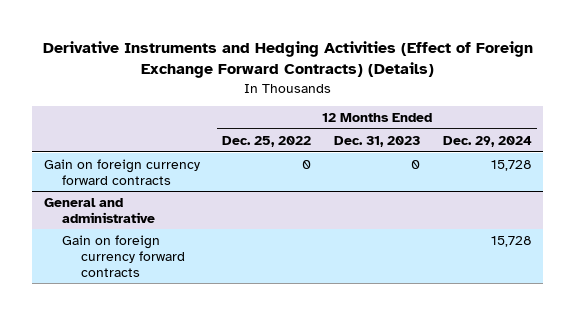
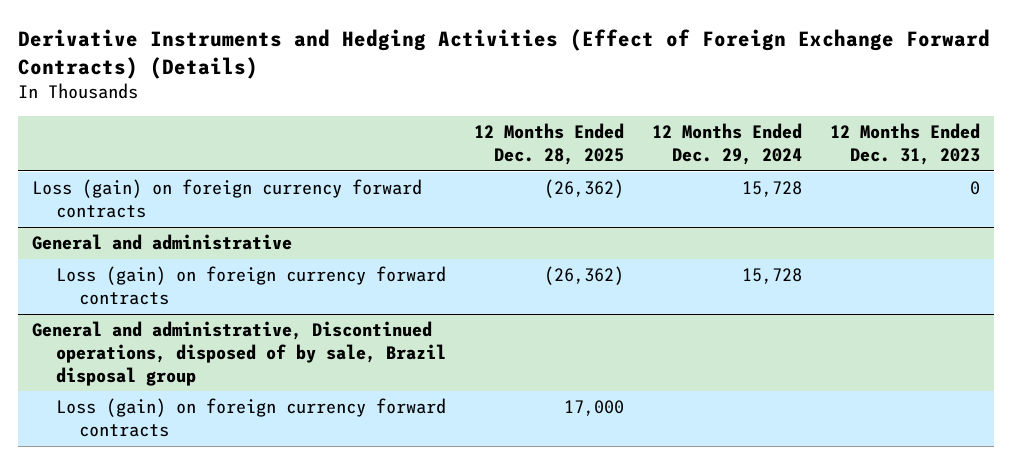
- | 12 Months Ended Dec. 25, 2022 | 12 Months Ended Dec. 31, 2023 | 12 Months Ended Dec. 29, 2024
+ | 12 Months Ended Dec. 28, 2025 | 12 Months Ended Dec. 29, 2024 | 12 Months Ended Dec. 31, 2023
- Gain on foreign currency forward contracts | 0 | 0 | 15,728
+ Loss (gain) on foreign currency forward contracts | (26,362) | 15,728 | 0
@ General and administrative
- Gain on foreign currency forward contracts | | | 15,728
+ Loss (gain) on foreign currency forward contracts | (26,362) | 15,728 |
+ General and administrative, Discontinued operations, disposed of by sale, Brazil disposal group
+ Loss (gain) on foreign currency forward contracts | 17,000 | |

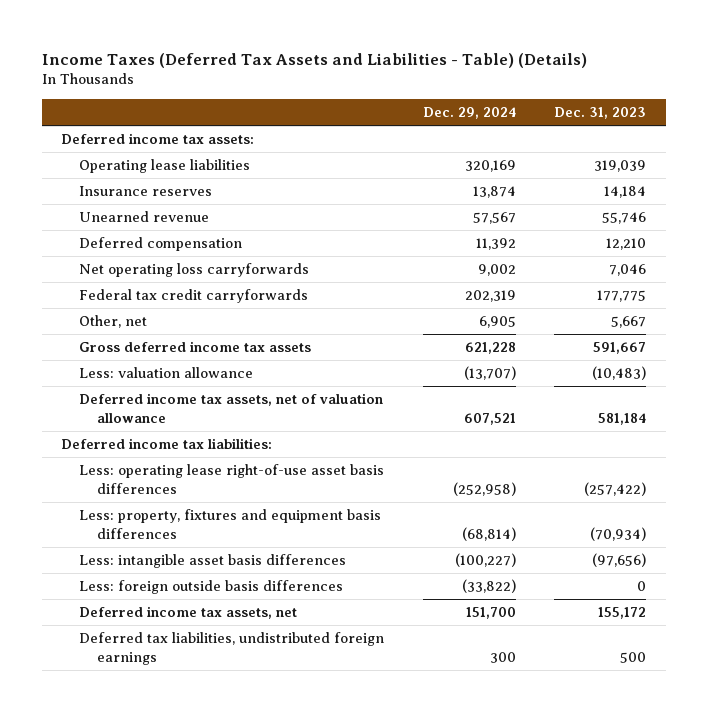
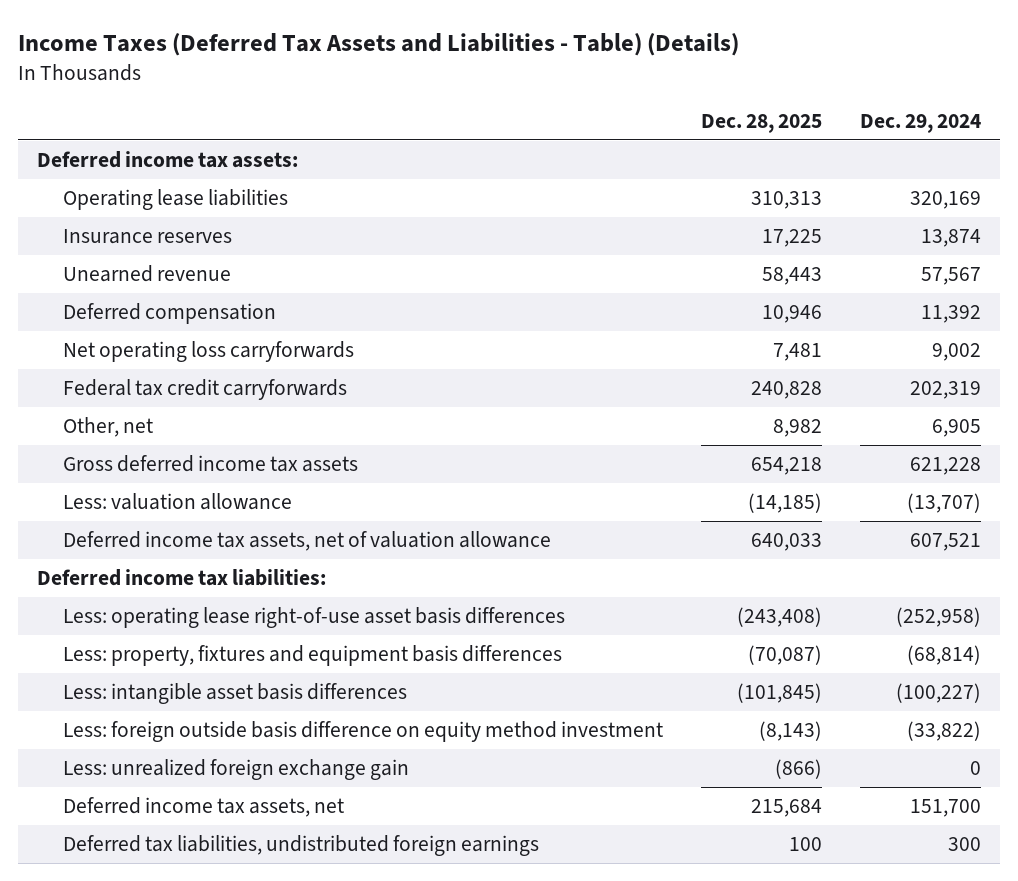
- | Dec. 29, 2024 | Dec. 31, 2023
+ | Dec. 28, 2025 | Dec. 29, 2024
- Less: foreign outside basis differences | (33,822) | 0
+ Less: foreign outside basis difference on equity method investment | (8,143) | (33,822)
+ Less: unrealized foreign exchange gain | (866) | 0

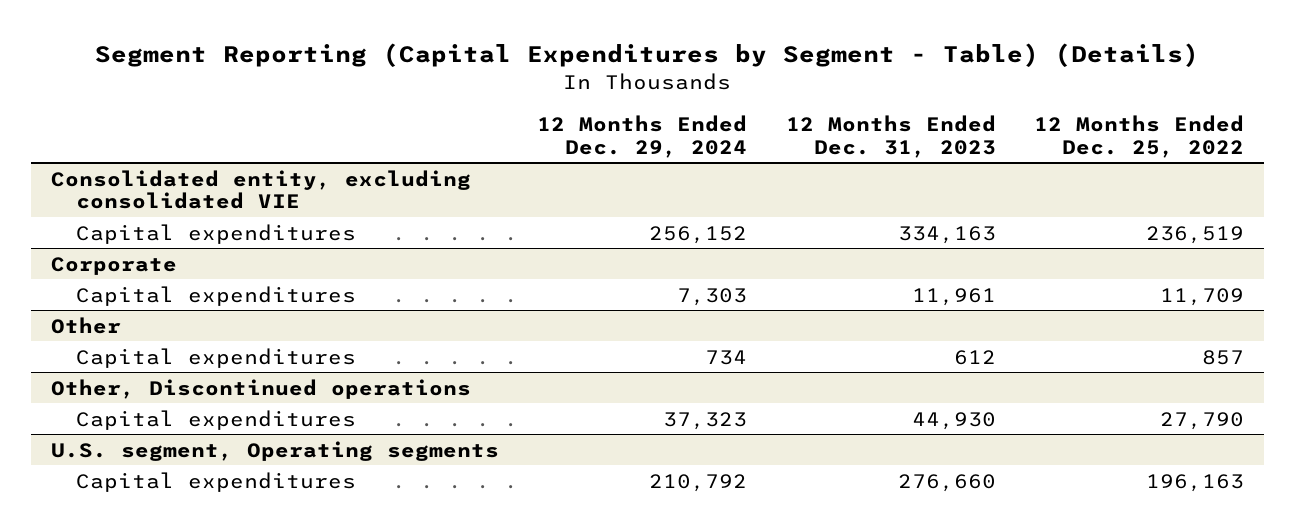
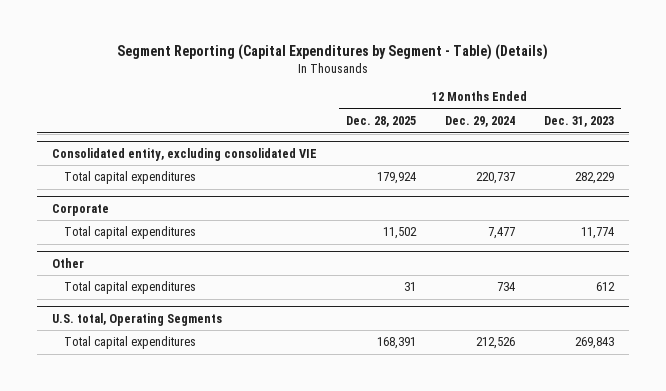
- | 12 Months Ended Dec. 29, 2024 | 12 Months Ended Dec. 31, 2023 | 12 Months Ended Dec. 25, 2022
+ | 12 Months Ended Dec. 28, 2025 | 12 Months Ended Dec. 29, 2024 | 12 Months Ended Dec. 31, 2023
@ Consolidated entity, excluding consolidated VIE
- Capital expenditures | 256,152 | 334,163 | 236,519
+ Total capital expenditures | 179,924 | 220,737 | 282,229
@ Corporate
- Capital expenditures | 7,303 | 11,961 | 11,709
+ Total capital expenditures | 11,502 | 7,477 | 11,774
@ Other
- Capital expenditures | 734 | 612 | 857
- Other, Discontinued operations
- Capital expenditures | 37,323 | 44,930 | 27,790
- U.S. segment, Operating segments
- Capital expenditures | 210,792 | 276,660 | 196,163
@ Other
+ Total capital expenditures | 31 | 734 | 612
+ U.S. total, Operating Segments
+ Total capital expenditures | 168,391 | 212,526 | 269,843

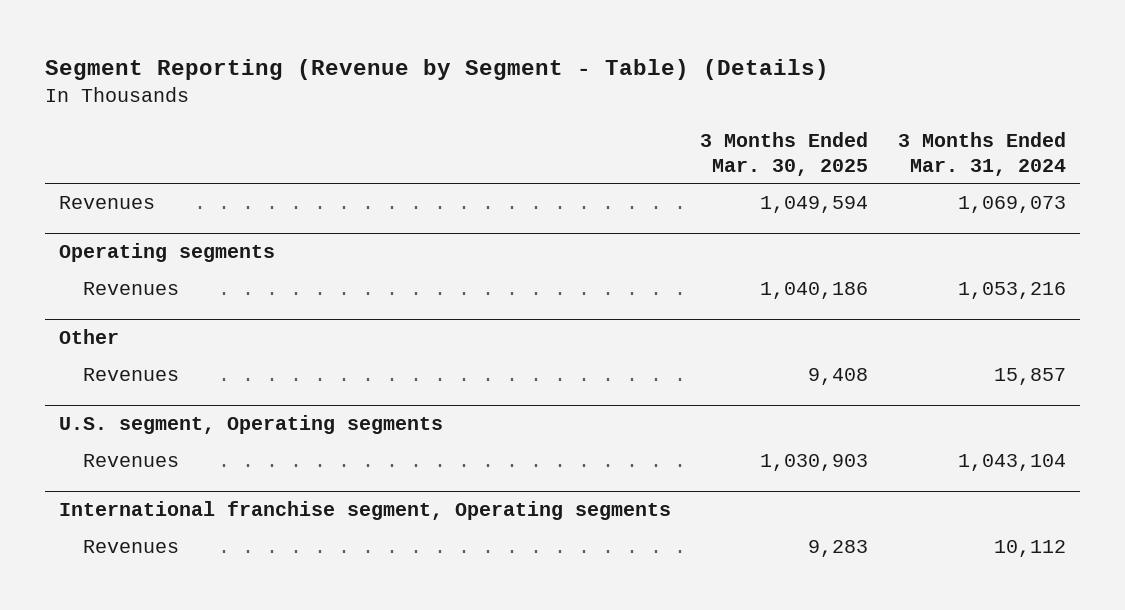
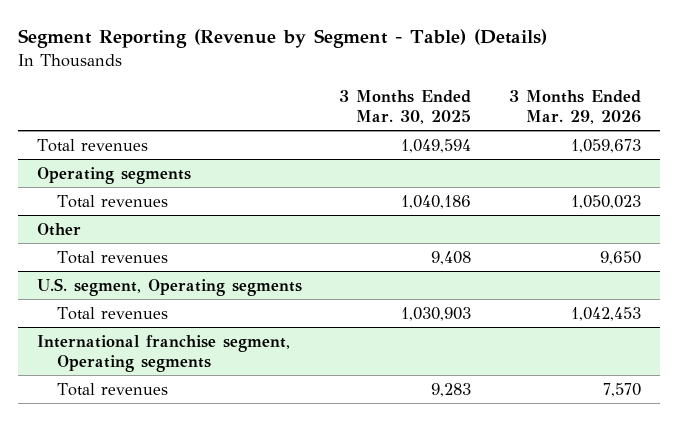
- | 3 Months Ended Mar. 30, 2025 | 3 Months Ended Mar. 31, 2024
+ | 3 Months Ended Mar. 30, 2025 | 3 Months Ended Mar. 29, 2026
- Revenues | 1,049,594 | 1,069,073
+ Total revenues | 1,049,594 | 1,059,673
@ Operating segments
- Revenues | 1,040,186 | 1,053,216
+ Total revenues | 1,040,186 | 1,050,023
@ Other
- Revenues | 9,408 | 15,857
+ Total revenues | 9,408 | 9,650
@ U.S. segment, Operating segments
- Revenues | 1,030,903 | 1,043,104
+ Total revenues | 1,030,903 | 1,042,453
@ International franchise segment, Operating segments
- Revenues | 9,283 | 10,112
+ Total revenues | 9,283 | 7,570

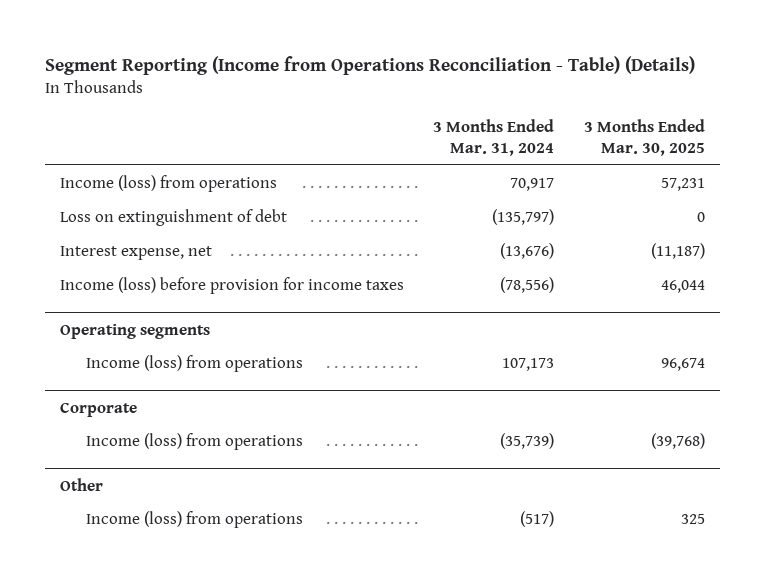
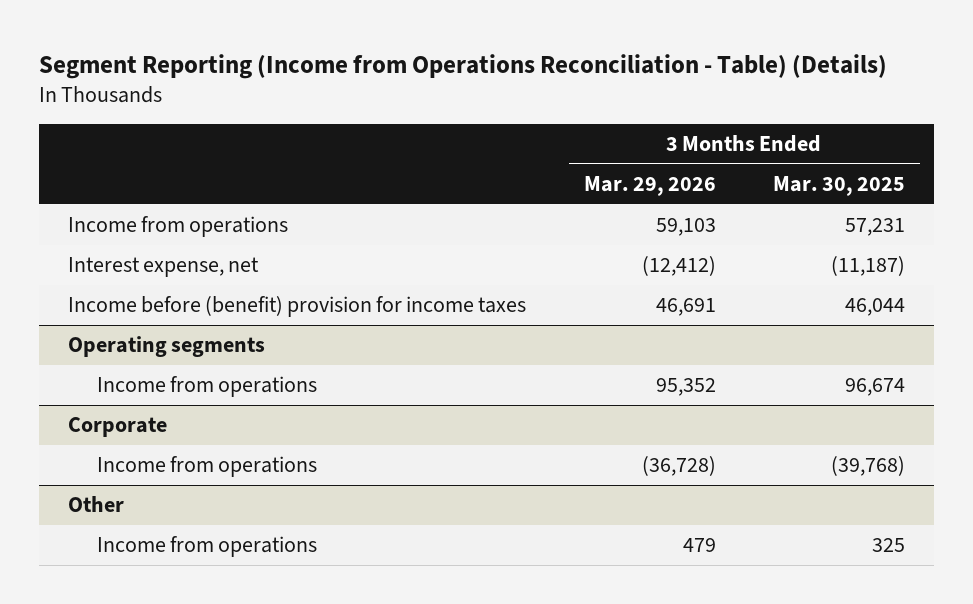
- | 3 Months Ended Mar. 31, 2024 | 3 Months Ended Mar. 30, 2025
+ | 3 Months Ended Mar. 29, 2026 | 3 Months Ended Mar. 30, 2025
- Income (loss) from operations | 70,917 | 57,231
- Loss on extinguishment of debt | (135,797) | 0
+ Income from operations | 59,103 | 57,231
- Income (loss) before provision for income taxes | (78,556) | 46,044
+ Income before (benefit) provision for income taxes | 46,691 | 46,044
@ Operating segments
- Income (loss) from operations | 107,173 | 96,674
+ Income from operations | 95,352 | 96,674
@ Corporate
- Income (loss) from operations | (35,739) | (39,768)
+ Income from operations | (36,728) | (39,768)
@ Other
- Income (loss) from operations | (517) | 325
+ Income from operations | 479 | 325

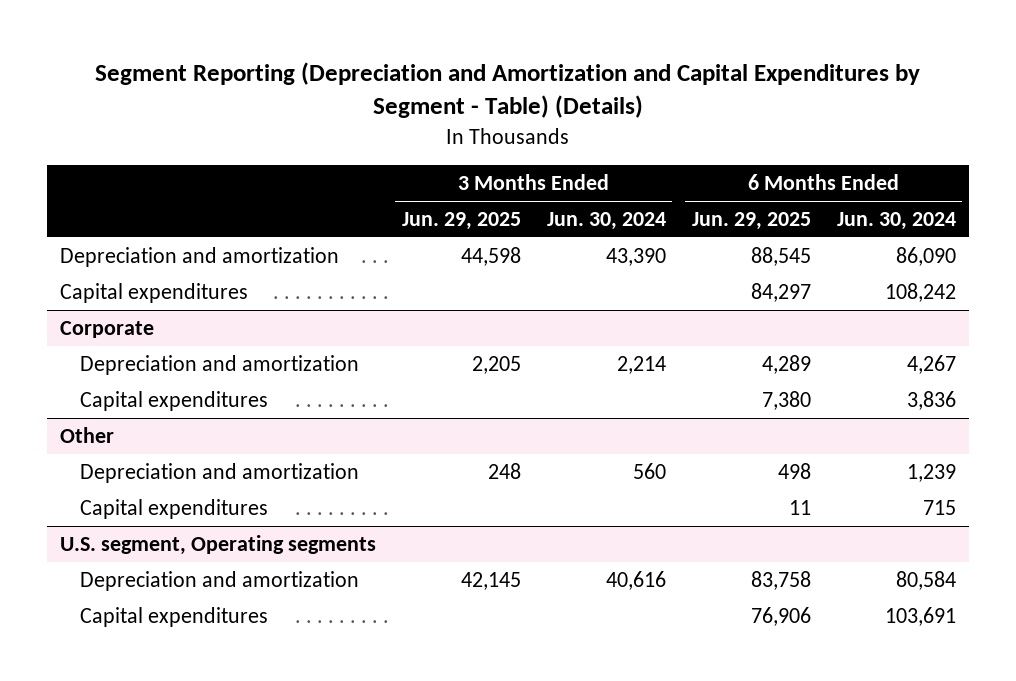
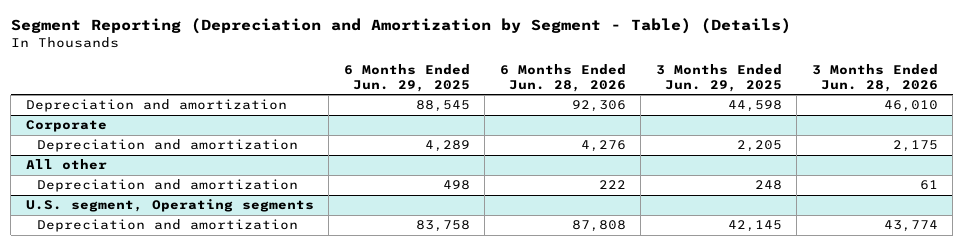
- Segment Reporting (Depreciation and Amortization and Capital Expenditures by Segment - Table) (Details)
+ Segment Reporting (Depreciation and Amortization by Segment - Table) (Details)
- | 3 Months Ended Jun. 29, 2025 | 3 Months Ended Jun. 30, 2024 | 6 Months Ended Jun. 29, 2025 | 6 Months Ended Jun. 30, 2024
+ | 6 Months Ended Jun. 29, 2025 | 6 Months Ended Jun. 28, 2026 | 3 Months Ended Jun. 29, 2025 | 3 Months Ended Jun. 28, 2026
- Capital expenditures | | | 84,297 | 108,242
@ Corporate
- Capital expenditures | | | 7,380 | 3,836
- Other
+ All other
- Capital expenditures | | | 11 | 715
@ U.S. segment, Operating segments
- Capital expenditures | | | 76,906 | 103,691

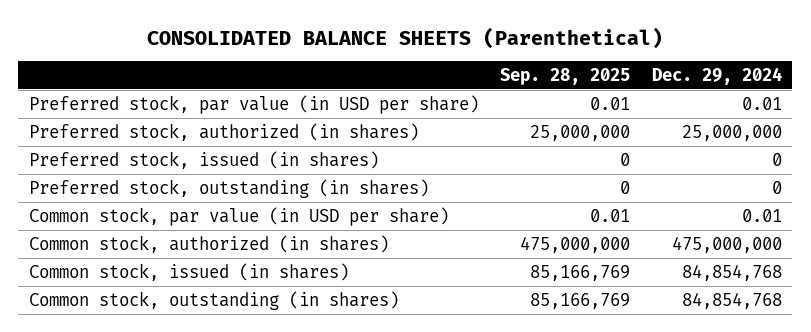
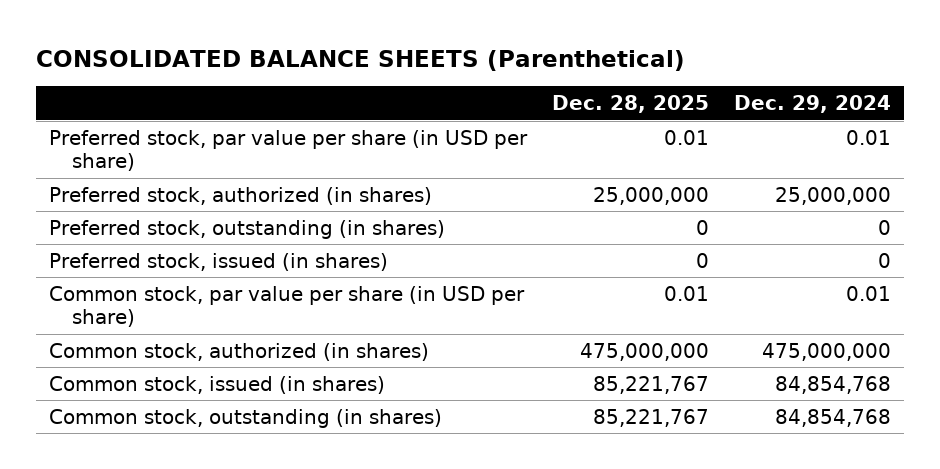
- | Sep. 28, 2025 | Dec. 29, 2024
+ | Dec. 28, 2025 | Dec. 29, 2024
- Preferred stock, par value (in USD per share) | 0.01 | 0.01
+ Preferred stock, par value per share (in USD per share) | 0.01 | 0.01
- Common stock, par value (in USD per share) | 0.01 | 0.01
moved down: Preferred stock, issued (in shares) | 0 | 0
+ Common stock, par value per share (in USD per share) | 0.01 | 0.01

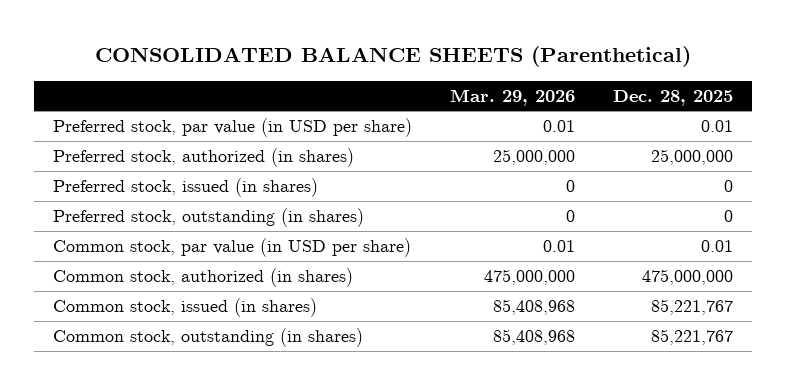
- | Dec. 28, 2025 | Dec. 29, 2024
+ | Mar. 29, 2026 | Dec. 28, 2025
- Preferred stock, par value per share (in USD per share) | 0.01 | 0.01
+ Preferred stock, par value (in USD per share) | 0.01 | 0.01
- Common stock, par value per share (in USD per share) | 0.01 | 0.01
moved down: Preferred stock, outstanding (in shares) | 0 | 0
+ Common stock, par value (in USD per share) | 0.01 | 0.01

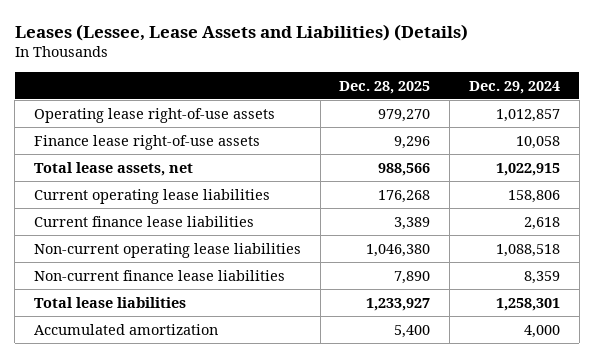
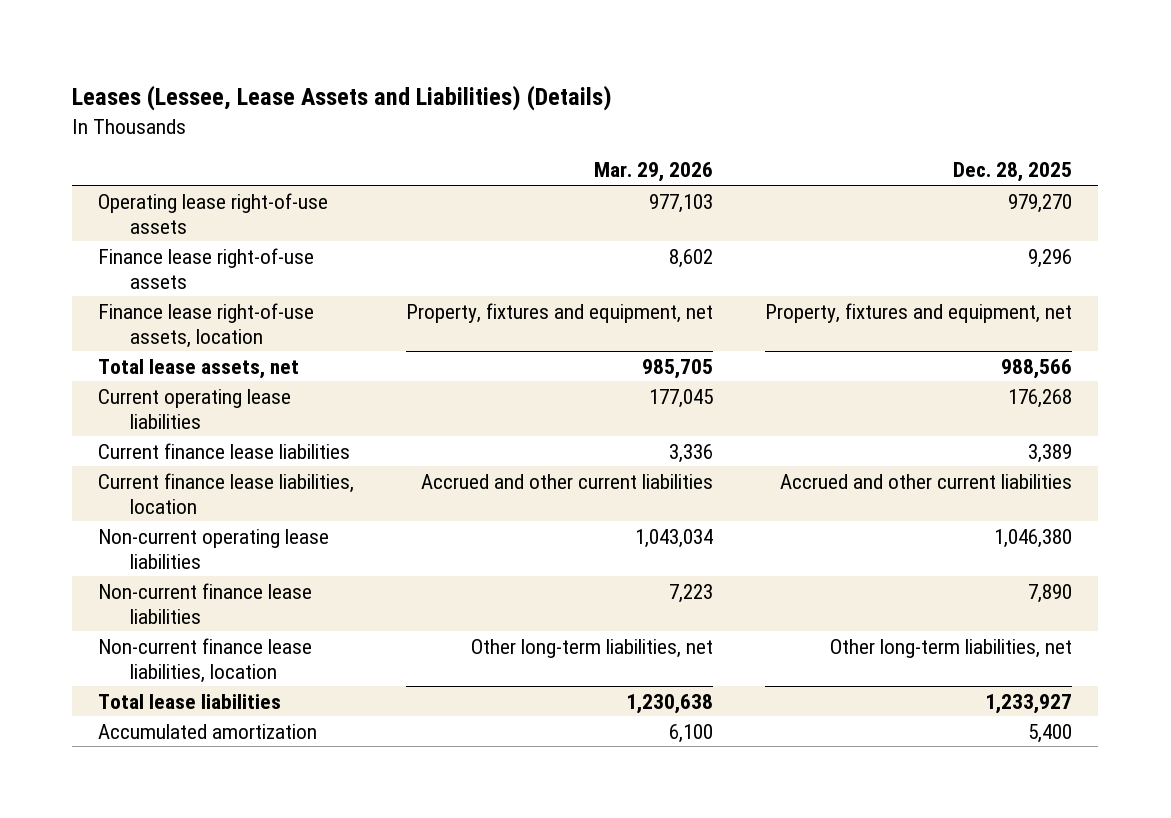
- | Dec. 28, 2025 | Dec. 29, 2024
+ | Mar. 29, 2026 | Dec. 28, 2025
+ Finance lease right-of-use assets, location | Property, fixtures and equipment, net | Property, fixtures and equipment, net
+ Current finance lease liabilities, location | Accrued and other current liabilities | Accrued and other current liabilities
+ Non-current finance lease liabilities, location | Other long-term liabilities, net | Other long-term liabilities, net

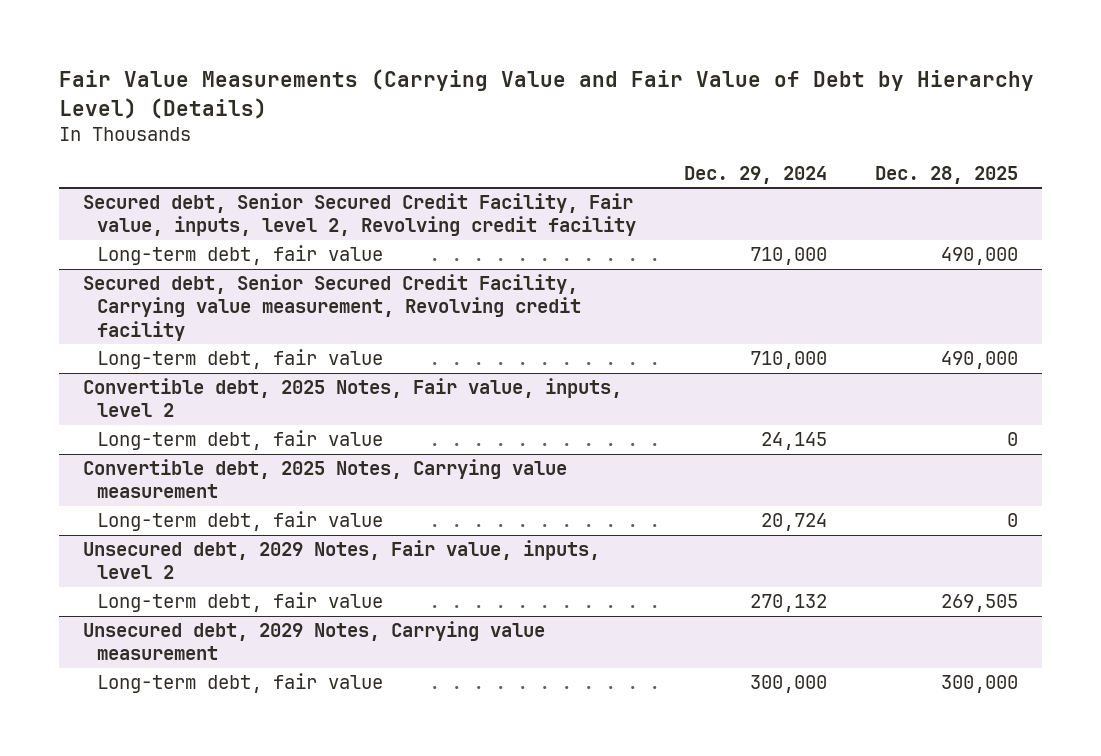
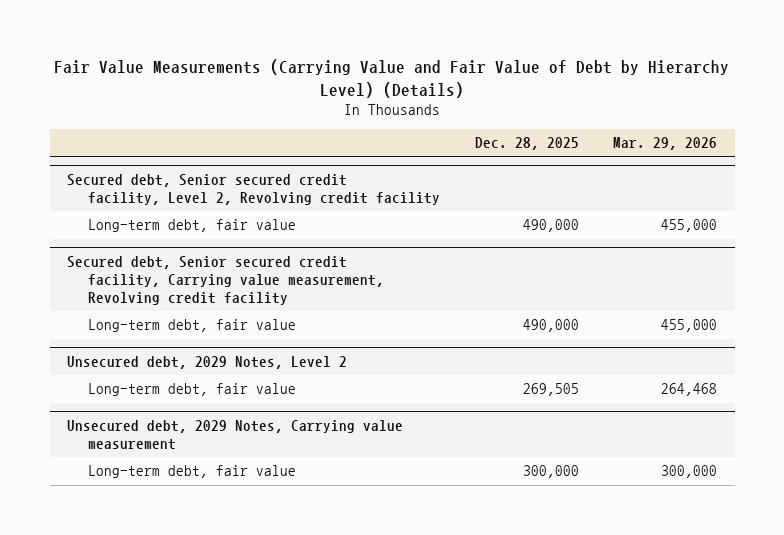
- | Dec. 29, 2024 | Dec. 28, 2025
+ | Dec. 28, 2025 | Mar. 29, 2026
- Secured debt, Senior Secured Credit Facility, Fair value, inputs, level 2, Revolving credit facility
+ Secured debt, Senior secured credit facility, Level 2, Revolving credit facility
- Secured debt, Senior Secured Credit Facility, Carrying value measurement, Revolving credit facility
+ Secured debt, Senior secured credit facility, Carrying value measurement, Revolving credit facility
- Convertible debt, 2025 Notes, Fair value, inputs, level 2
- Long-term debt, fair value | 24,145 | 0
- Convertible debt, 2025 Notes, Carrying value measurement
- Long-term debt, fair value | 20,724 | 0
- Unsecured debt, 2029 Notes, Fair value, inputs, level 2
+ Unsecured debt, 2029 Notes, Level 2

